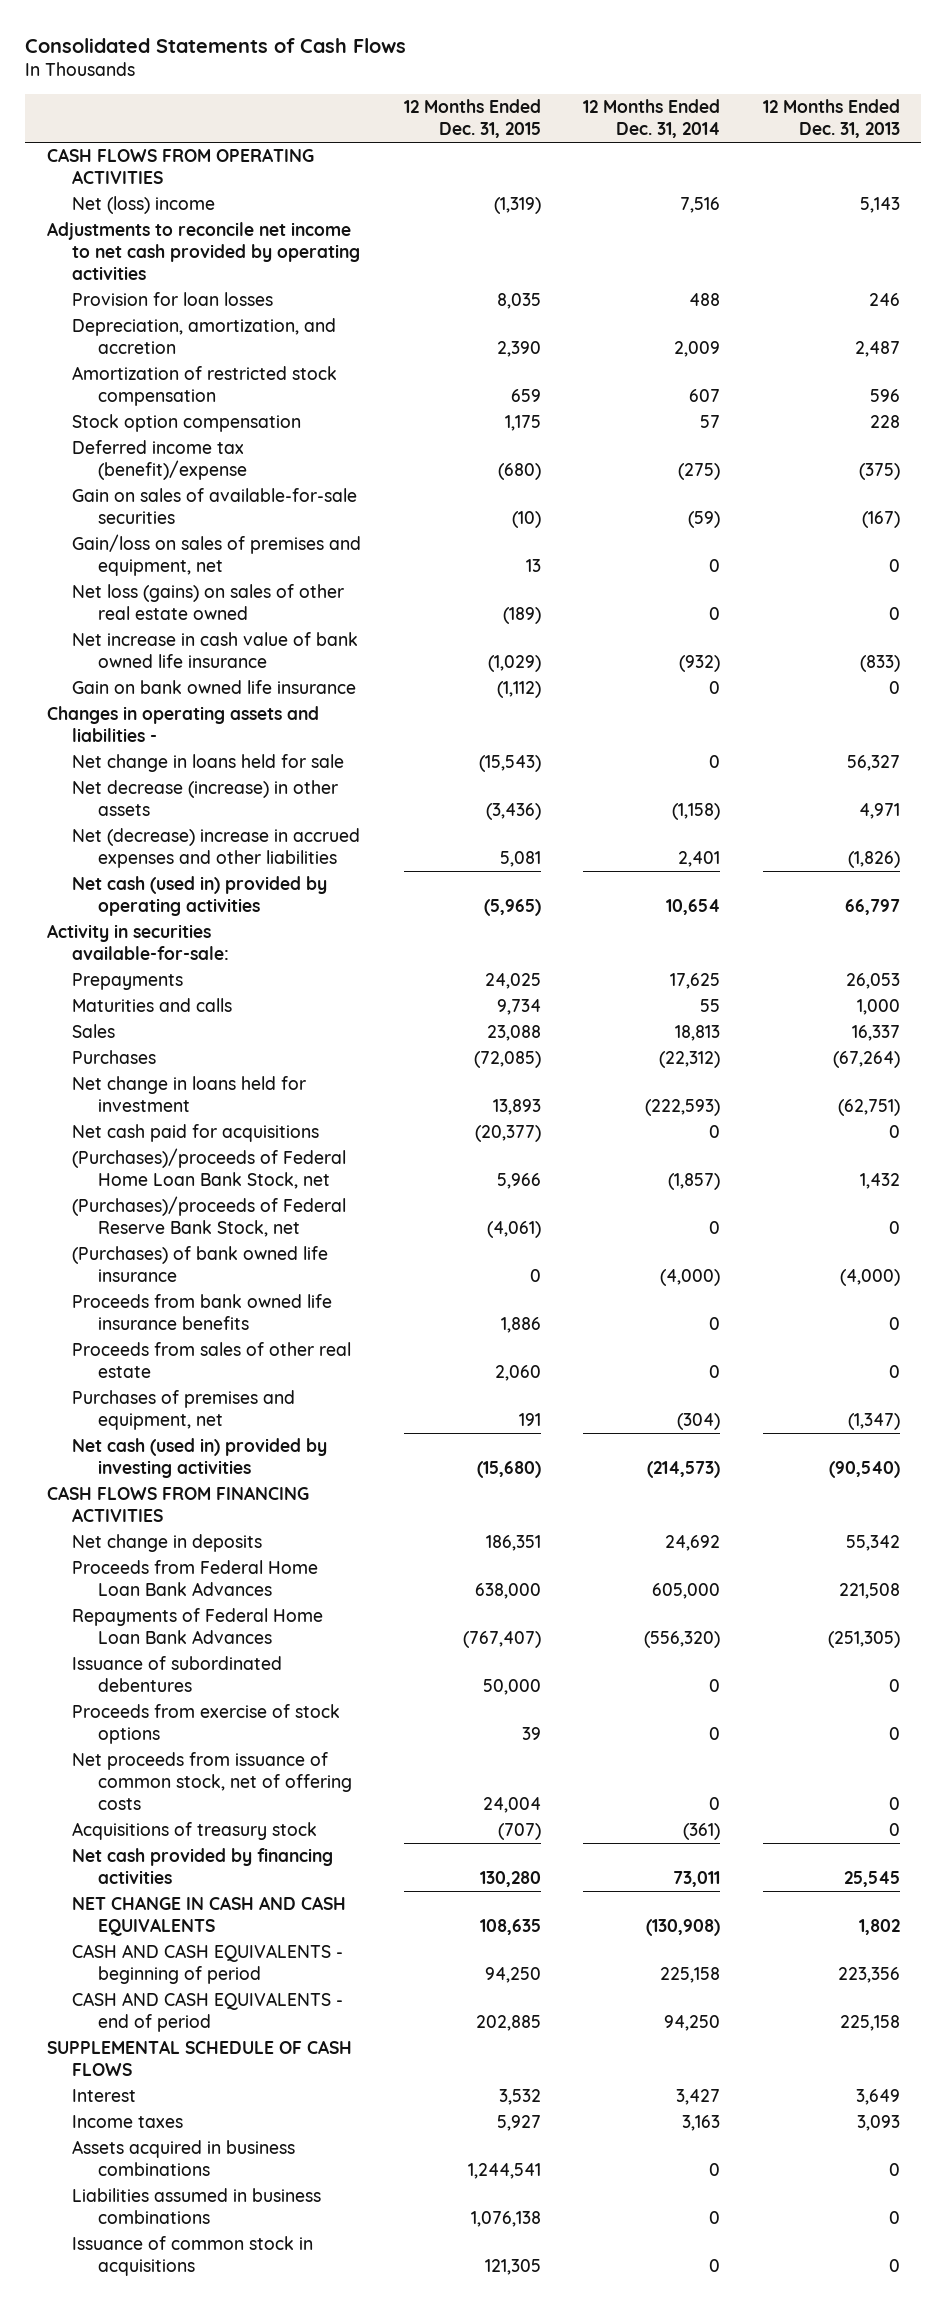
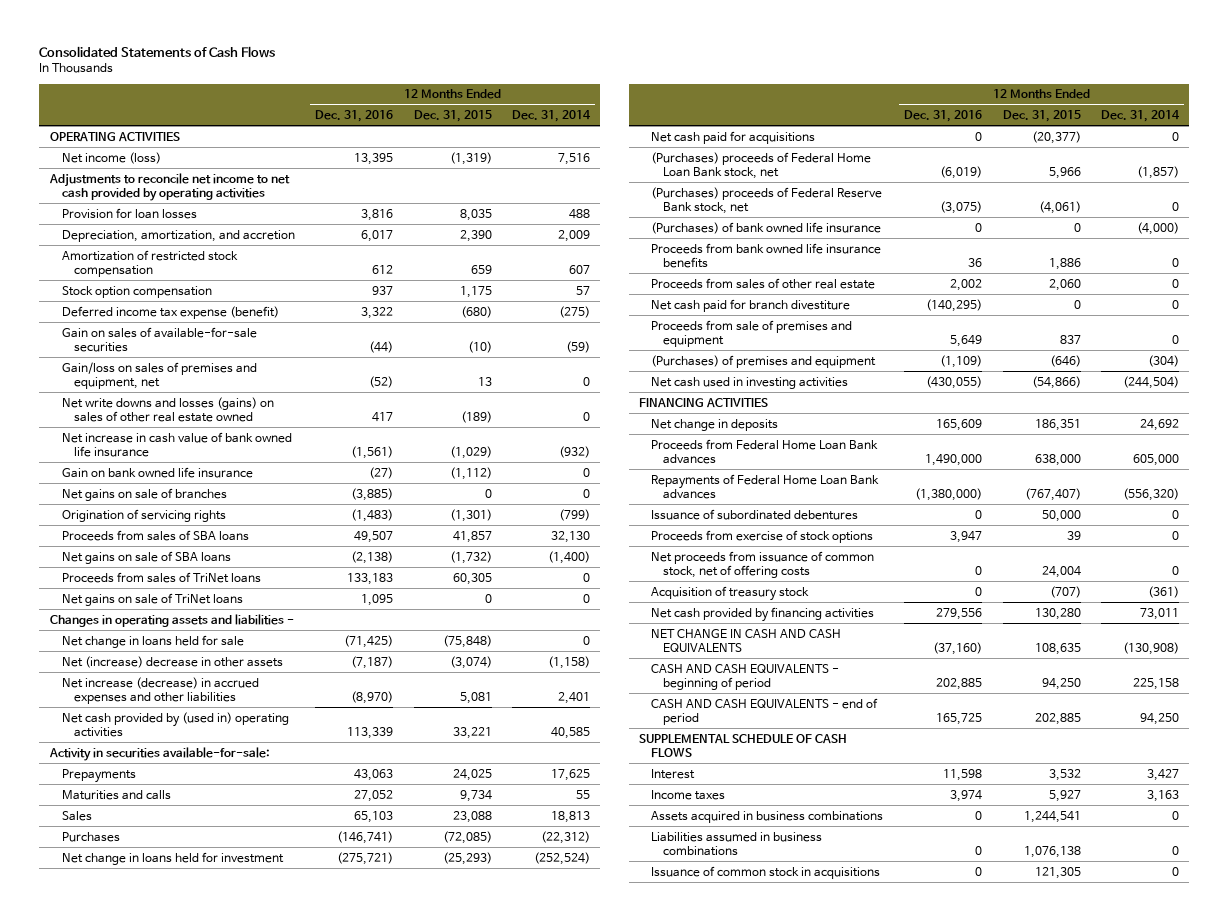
- | 12 Months Ended Dec. 31, 2015 | 12 Months Ended Dec. 31, 2014 | 12 Months Ended Dec. 31, 2013
+ | 12 Months Ended Dec. 31, 2016 | 12 Months Ended Dec. 31, 2015 | 12 Months Ended Dec. 31, 2014
- CASH FLOWS FROM OPERATING ACTIVITIES
- Net (loss) income | (1,319) | 7,516 | 5,143
+ OPERATING ACTIVITIES
+ Net income (loss) | 13,395 | (1,319) | 7,516
- Deferred income tax (benefit)/expense | (680) | (275) | (375)
+ Deferred income tax expense (benefit) | 3,322 | (680) | (275)
- Net loss (gains) on sales of other real estate owned | (189) | 0 | 0
+ Net write downs and losses (gains) on sales of other real estate owned | 417 | (189) | 0
+ Net gains on sale of branches | (3,885) | 0 | 0
+ Origination of servicing rights | (1,483) | (1,301) | (799)
+ Proceeds from sales of SBA loans | 49,507 | 41,857 | 32,130
+ Net gains on sale of SBA loans | (2,138) | (1,732) | (1,400)
+ Proceeds from sales of TriNet loans | 133,183 | 60,305 | 0
+ Net gains on sale of TriNet loans | 1,095 | 0 | 0
- Net change in loans held for sale | (15,543) | 0 | 56,327
- Net decrease (increase) in other assets | (3,436) | (1,158) | 4,971
- Net (decrease) increase in accrued expenses and other liabilities | 5,081 | 2,401 | (1,826)
- Net cash (used in) provided by operating activities | (5,965) | 10,654 | 66,797
+ Net change in loans held for sale | (71,425) | (75,848) | 0
+ Net (increase) decrease in other assets | (7,187) | (3,074) | (1,158)
+ Net increase (decrease) in accrued expenses and other liabilities | (8,970) | 5,081 | 2,401
+ Net cash provided by (used in) operating activities | 113,339 | 33,221 | 40,585
- Net change in loans held for investment | 13,893 | (222,593) | (62,751)
+ Net change in loans held for investment | (275,721) | (25,293) | (252,524)
- (Purchases)/proceeds of Federal Home Loan Bank Stock, net | 5,966 | (1,857) | 1,432
- (Purchases)/proceeds of Federal Reserve Bank Stock, net | (4,061) | 0 | 0
+ (Purchases) proceeds of Federal Home Loan Bank stock, net | (6,019) | 5,966 | (1,857)
+ (Purchases) proceeds of Federal Reserve Bank stock, net | (3,075) | (4,061) | 0
- Purchases of premises and equipment, net | 191 | (304) | (1,347)
- Net cash (used in) provided by investing activities | (15,680) | (214,573) | (90,540)
- CASH FLOWS FROM FINANCING ACTIVITIES
+ Net cash paid for branch divestiture | (140,295) | 0 | 0
+ Proceeds from sale of premises and equipment | 5,649 | 837 | 0
+ (Purchases) of premises and equipment | (1,109) | (646) | (304)
+ Net cash used in investing activities | (430,055) | (54,866) | (244,504)
+ FINANCING ACTIVITIES
- Proceeds from Federal Home Loan Bank Advances | 638,000 | 605,000 | 221,508
- Repayments of Federal Home Loan Bank Advances | (767,407) | (556,320) | (251,305)
+ Proceeds from Federal Home Loan Bank advances | 1,490,000 | 638,000 | 605,000
+ Repayments of Federal Home Loan Bank advances | (1,380,000) | (767,407) | (556,320)
- Acquisitions of treasury stock | (707) | (361) | 0
+ Acquisition of treasury stock | 0 | (707) | (361)

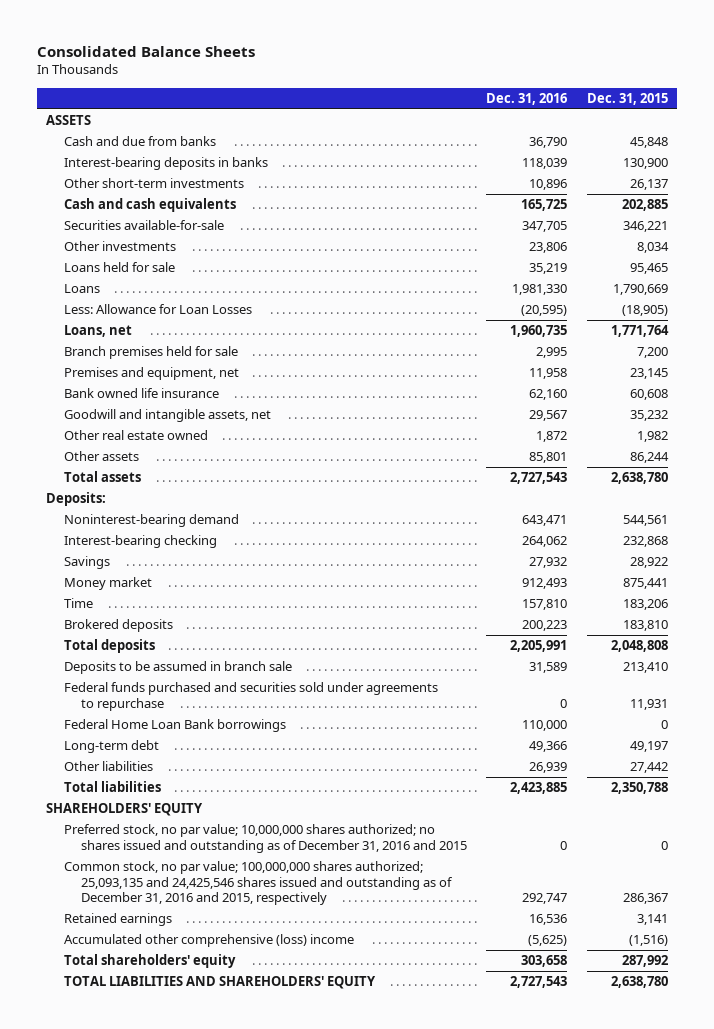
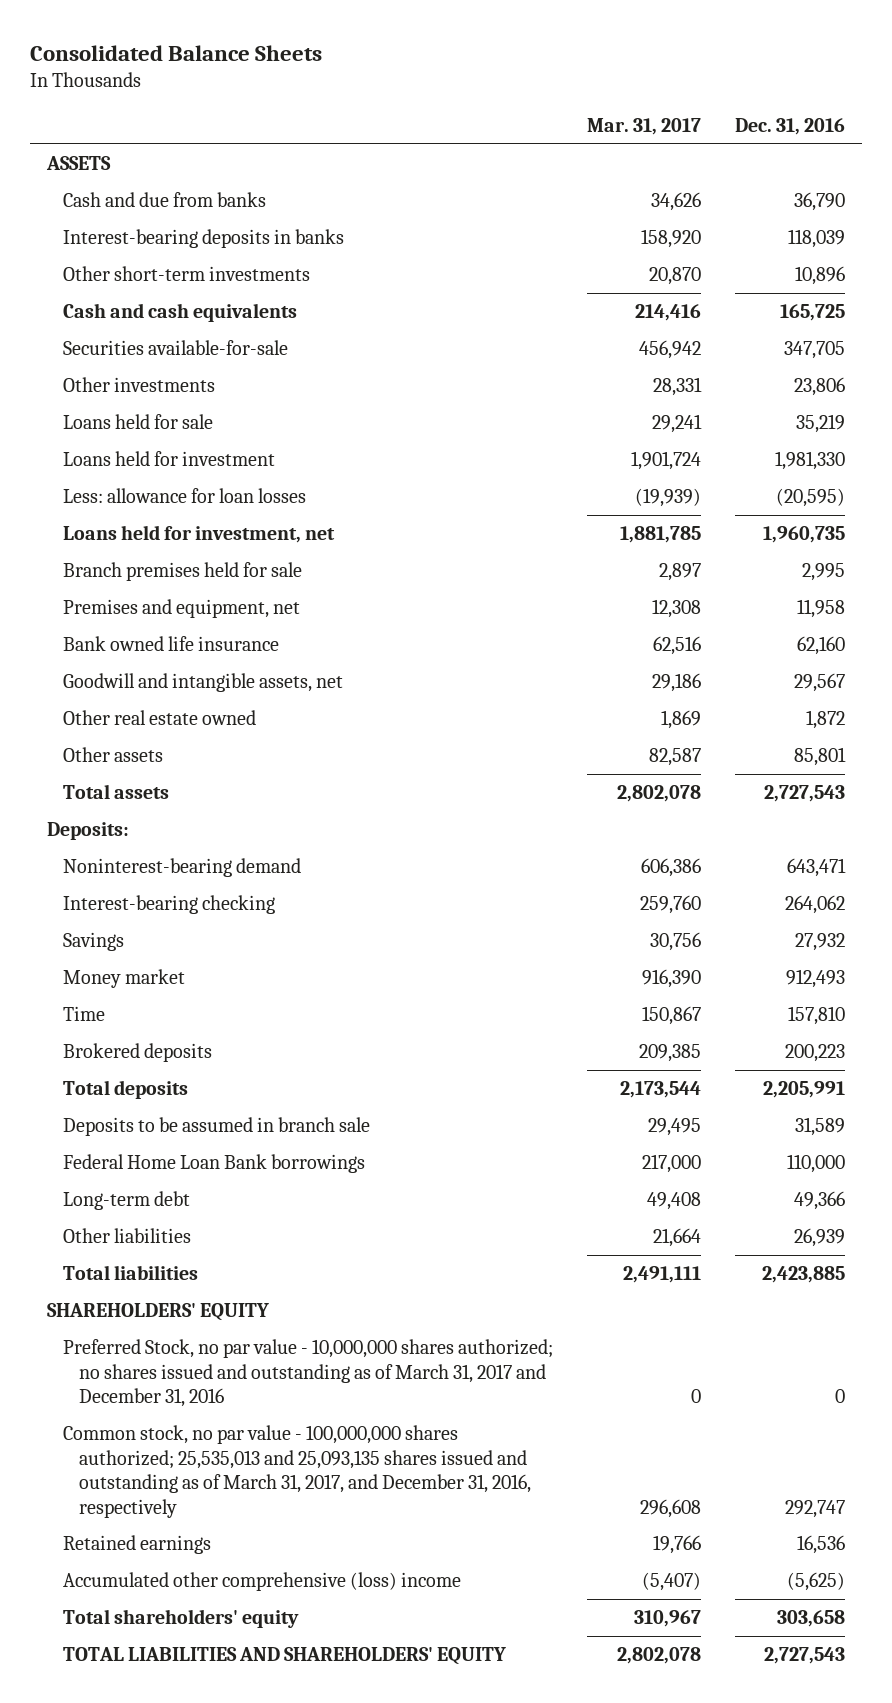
- | Dec. 31, 2016 | Dec. 31, 2015
+ | Mar. 31, 2017 | Dec. 31, 2016
- Loans | 1,981,330 | 1,790,669
- Less: Allowance for Loan Losses | (20,595) | (18,905)
- Loans, net | 1,960,735 | 1,771,764
+ Loans held for investment | 1,901,724 | 1,981,330
+ Less: allowance for loan losses | (19,939) | (20,595)
+ Loans held for investment, net | 1,881,785 | 1,960,735
- Federal funds purchased and securities sold under agreements to repurchase | 0 | 11,931
- Preferred stock, no par value; 10,000,000 shares authorized; no shares issued and outstanding as of December 31, 2016 and 2015 | 0 | 0
- Common stock, no par value; 100,000,000 shares authorized; 25,093,135 and 24,425,546 shares issued and outstanding as of December 31, 2016 and 2015, respectively | 292,747 | 286,367
+ Preferred Stock, no par value - 10,000,000 shares authorized; no shares issued and outstanding as of March 31, 2017 and December 31, 2016 | 0 | 0
+ Common stock, no par value - 100,000,000 shares authorized; 25,535,013 and 25,093,135 shares issued and outstanding as of March 31, 2017, and December 31, 2016, respectively | 296,608 | 292,747

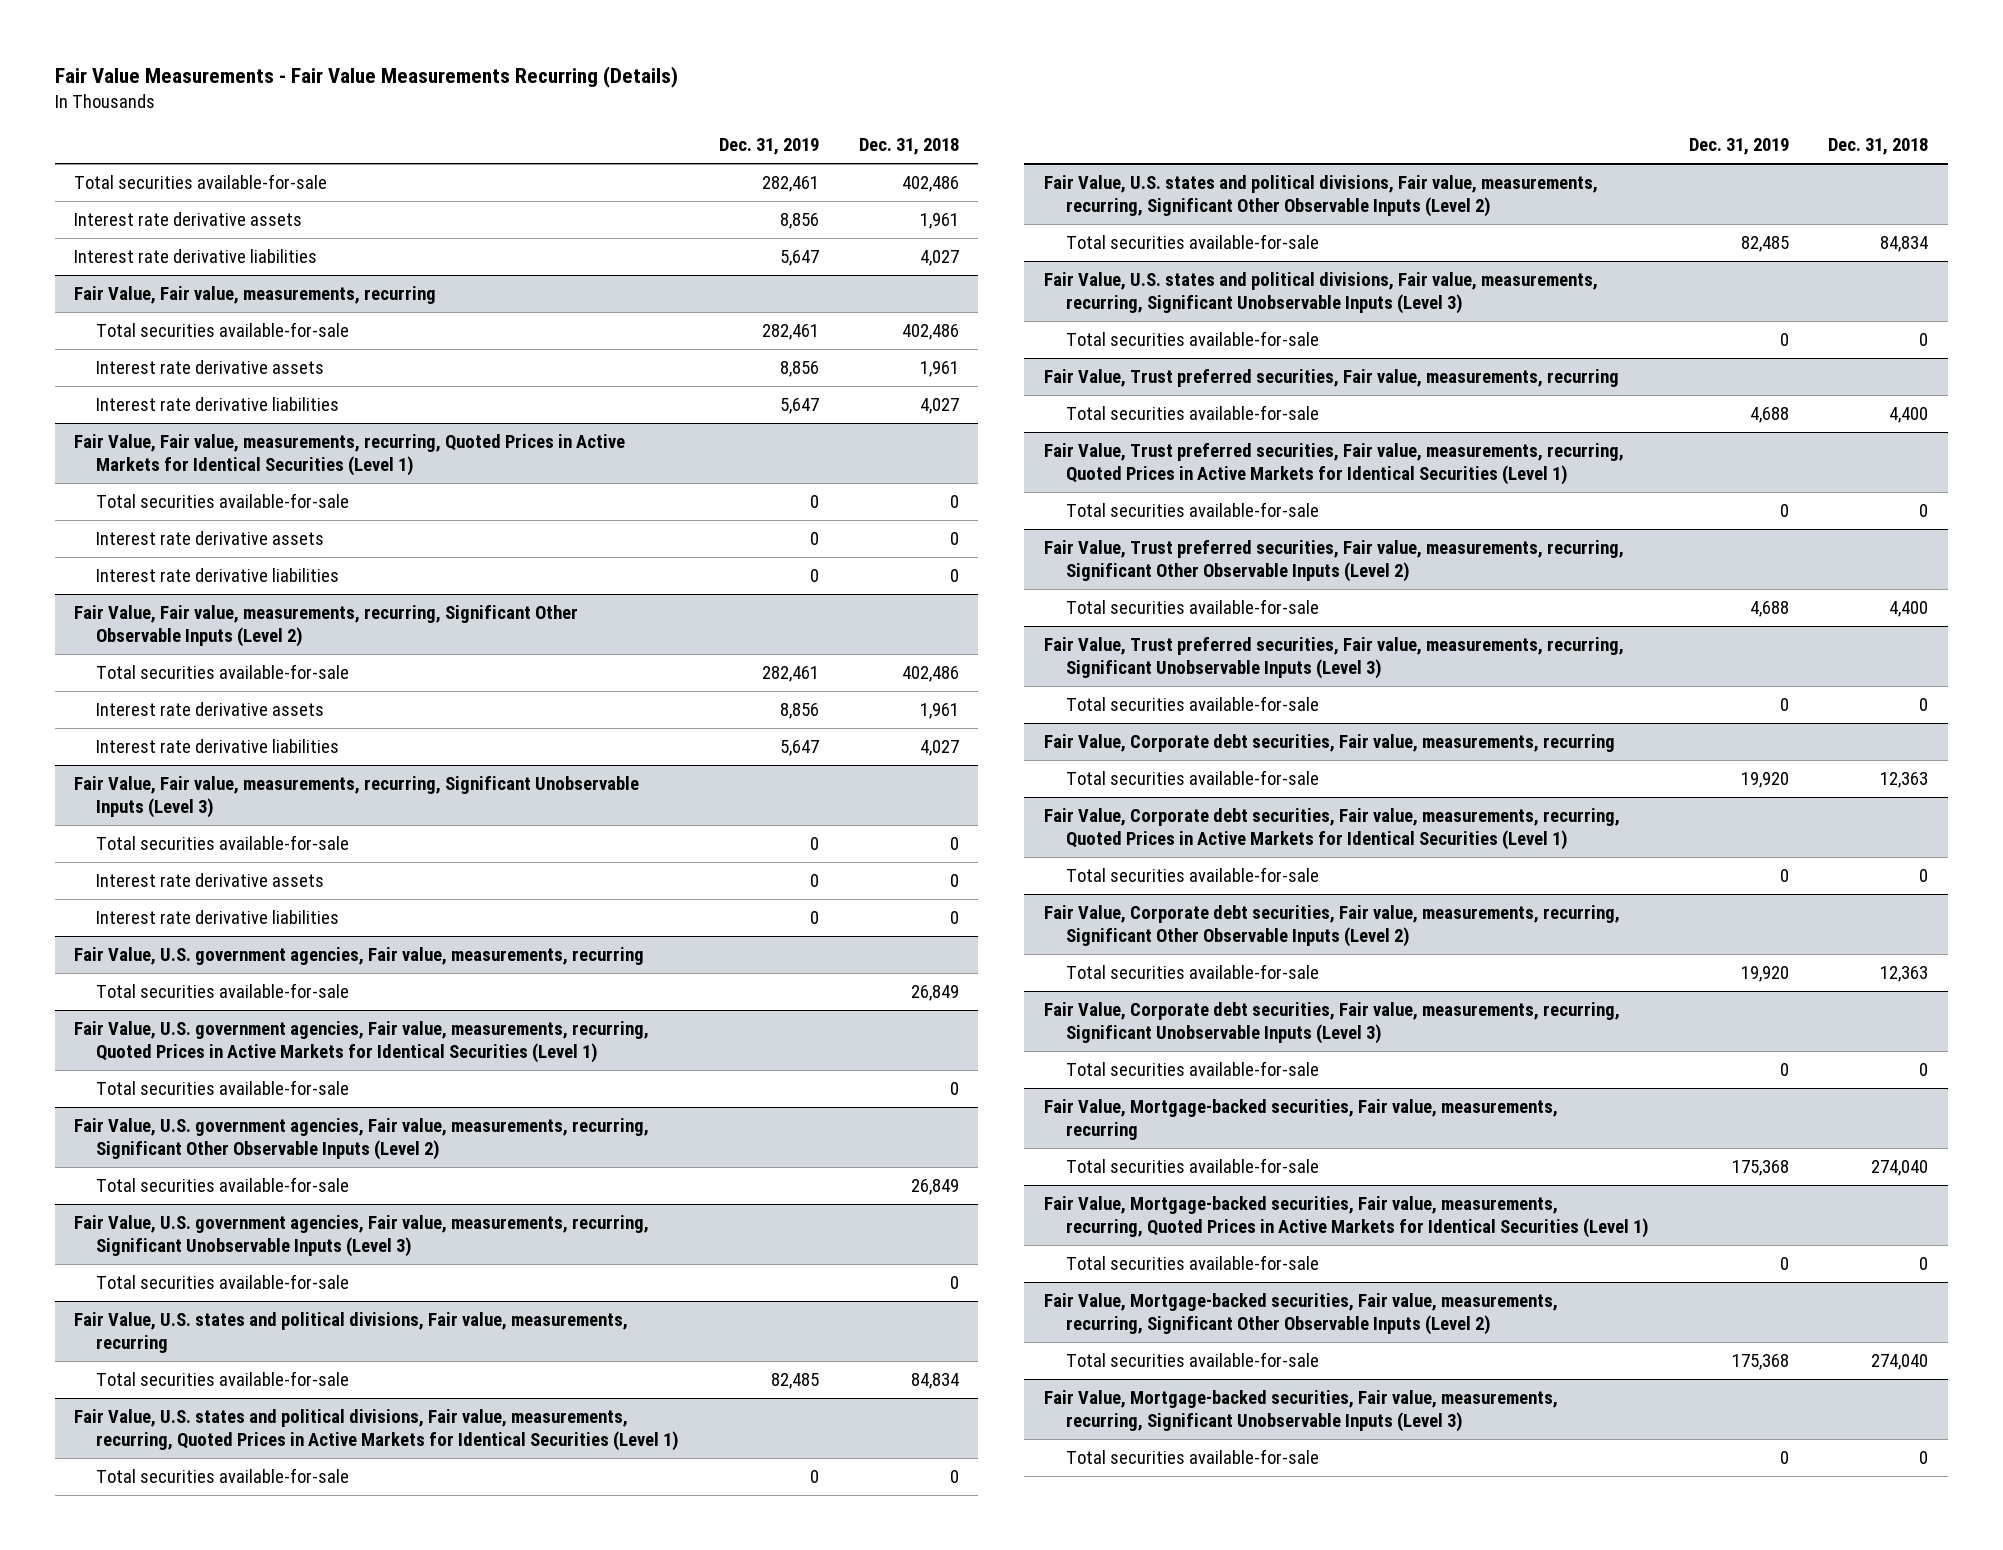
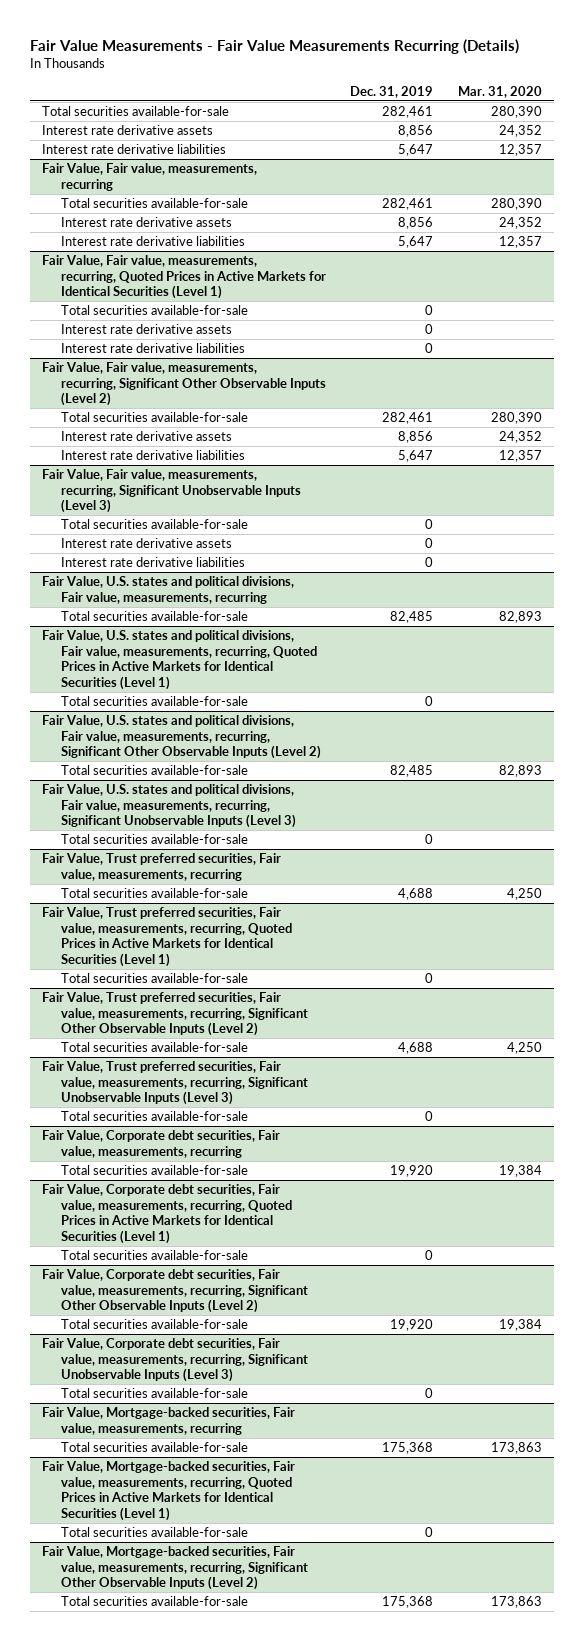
- | Dec. 31, 2019 | Dec. 31, 2018
+ | Dec. 31, 2019 | Mar. 31, 2020
- Fair Value, U.S. government agencies, Fair value, measurements, recurring
- Total securities available-for-sale | | 26,849
- Fair Value, U.S. government agencies, Fair value, measurements, recurring, Quoted Prices in Active Markets for Identical Securities (Level 1)
- Total securities available-for-sale | | 0
- Fair Value, U.S. government agencies, Fair value, measurements, recurring, Significant Other Observable Inputs (Level 2)
- Total securities available-for-sale | | 26,849
- Fair Value, U.S. government agencies, Fair value, measurements, recurring, Significant Unobservable Inputs (Level 3)
- Total securities available-for-sale | | 0
- Fair Value, Mortgage-backed securities, Fair value, measurements, recurring, Significant Unobservable Inputs (Level 3)
- Total securities available-for-sale | 0 | 0

